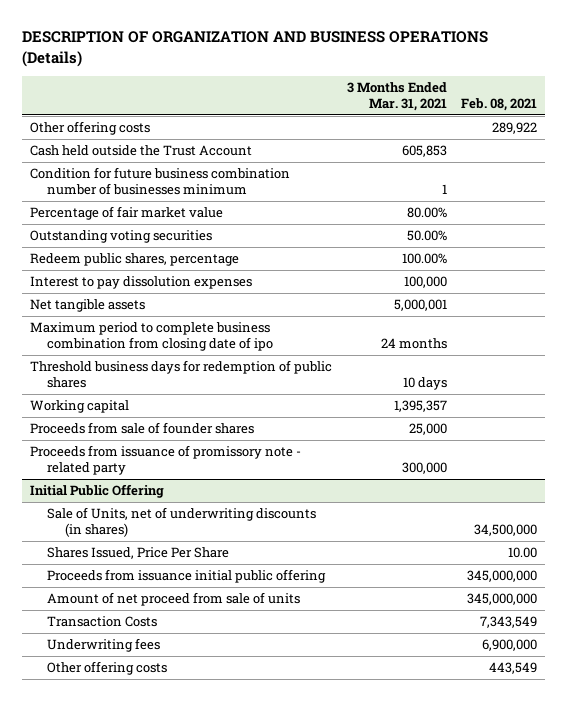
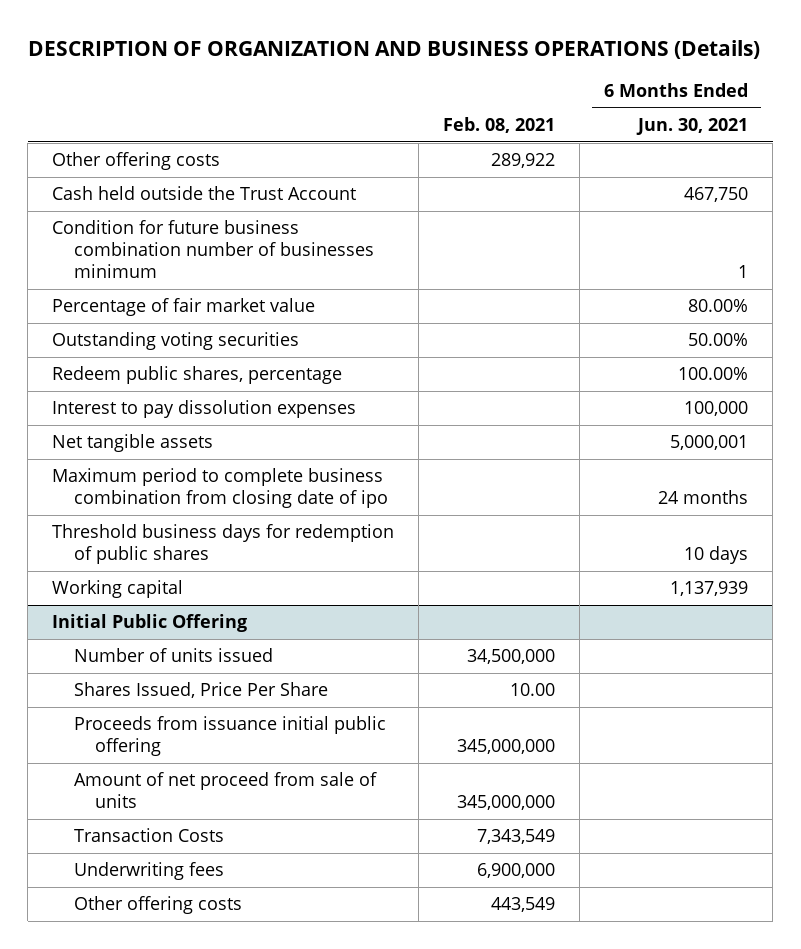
- | 3 Months Ended Mar. 31, 2021 | Feb. 08, 2021
+ | Feb. 08, 2021 | 6 Months Ended Jun. 30, 2021
- Proceeds from sale of founder shares | 25,000 |
- Proceeds from issuance of promissory note - related party | 300,000 |
@ Initial Public Offering
- Sale of Units, net of underwriting discounts (in shares) | | 34,500,000
+ Number of units issued | 34,500,000 |

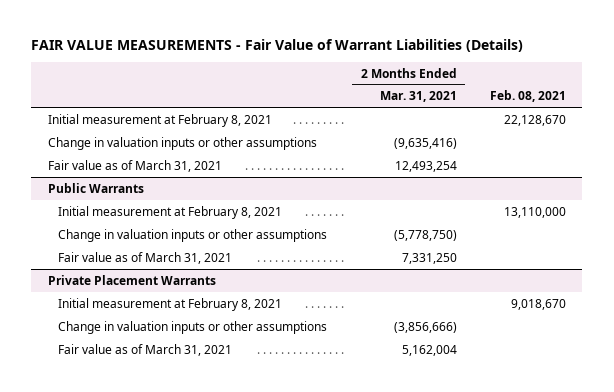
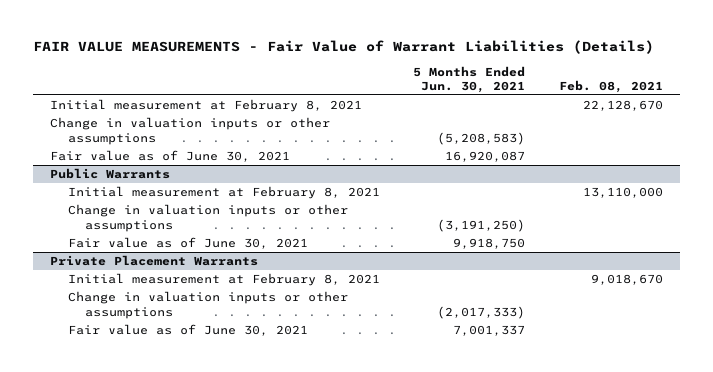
- | 2 Months Ended Mar. 31, 2021 | Feb. 08, 2021
+ | 5 Months Ended Jun. 30, 2021 | Feb. 08, 2021
- Fair value as of March 31, 2021 | 12,493,254 |
+ Fair value as of June 30, 2021 | 16,920,087 |
@ Public Warrants
- Fair value as of March 31, 2021 | 7,331,250 |
+ Fair value as of June 30, 2021 | 9,918,750 |
@ Private Placement Warrants
- Fair value as of March 31, 2021 | 5,162,004 |
+ Fair value as of June 30, 2021 | 7,001,337 |

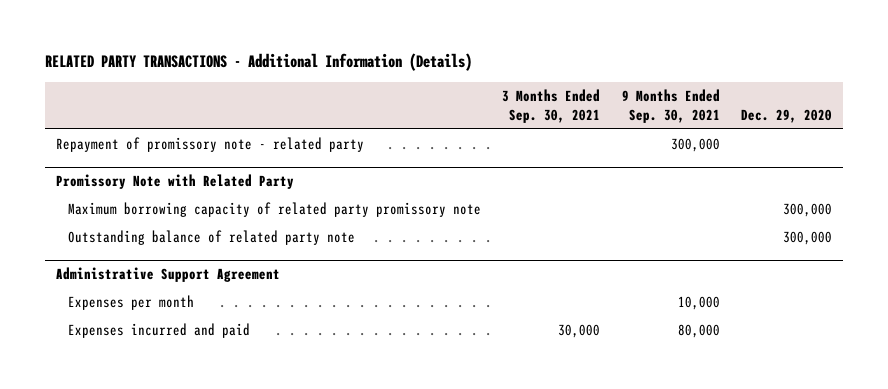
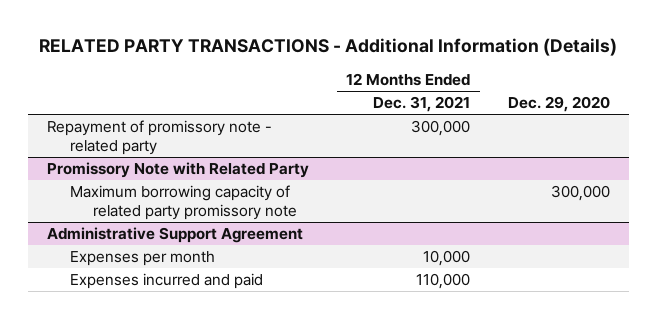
- | 3 Months Ended Sep. 30, 2021 | 9 Months Ended Sep. 30, 2021 | Dec. 29, 2020
+ | 12 Months Ended Dec. 31, 2021 | Dec. 29, 2020
@ Promissory Note with Related Party
- Outstanding balance of related party note | | | 300,000

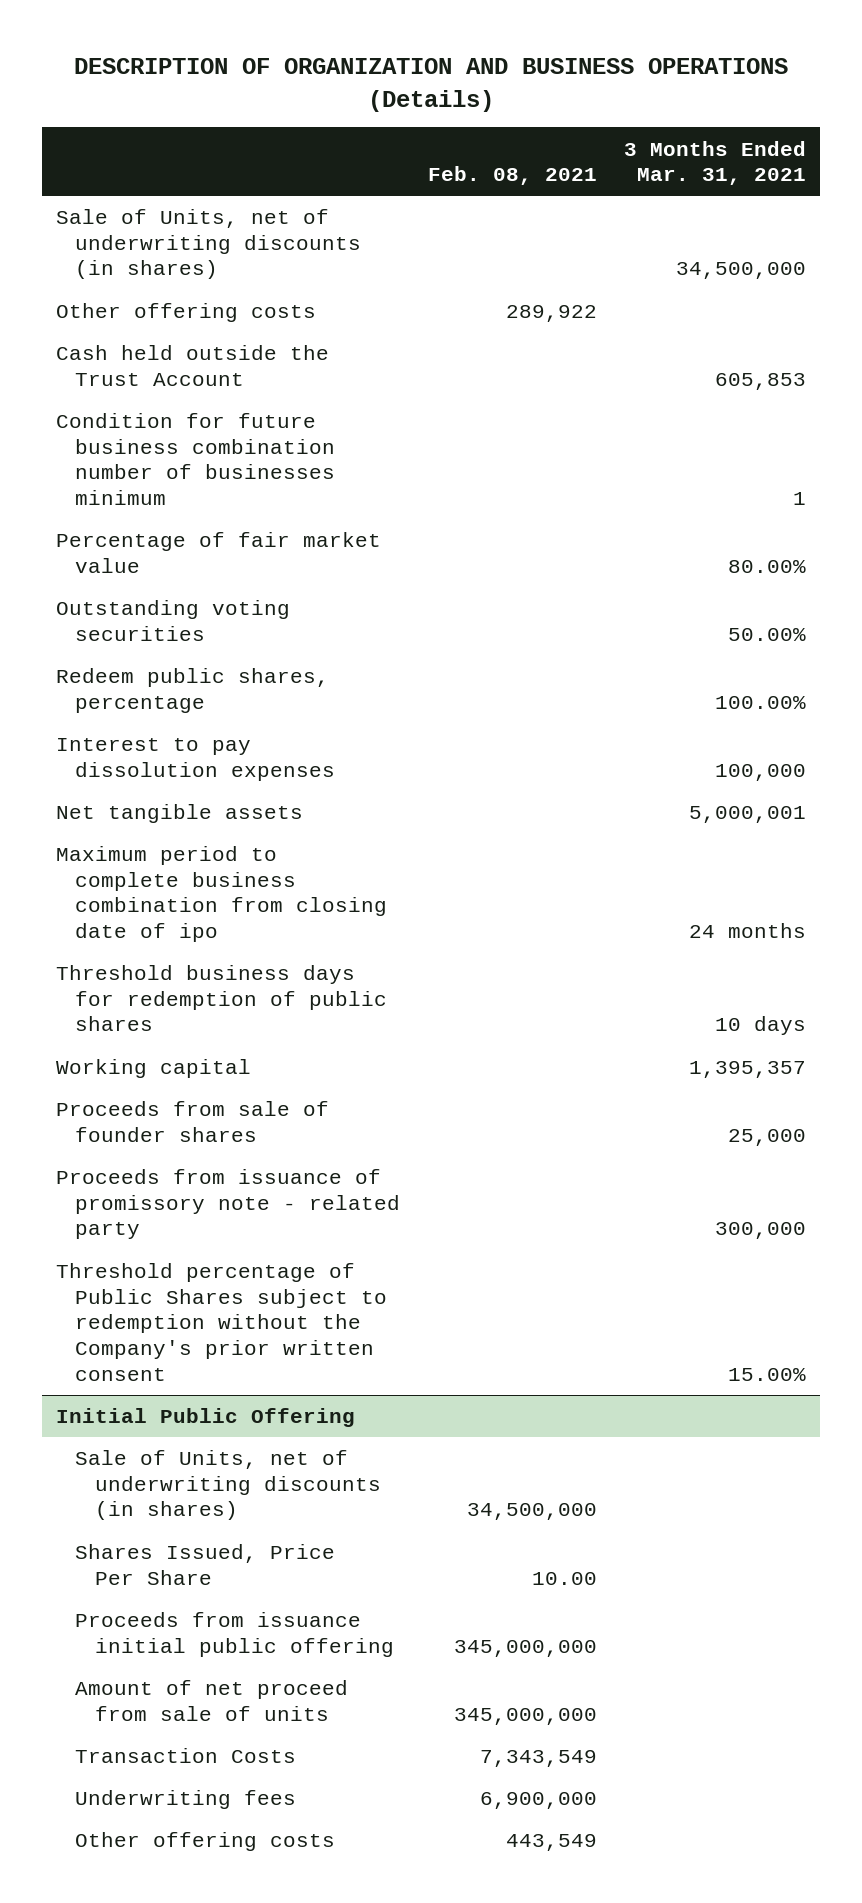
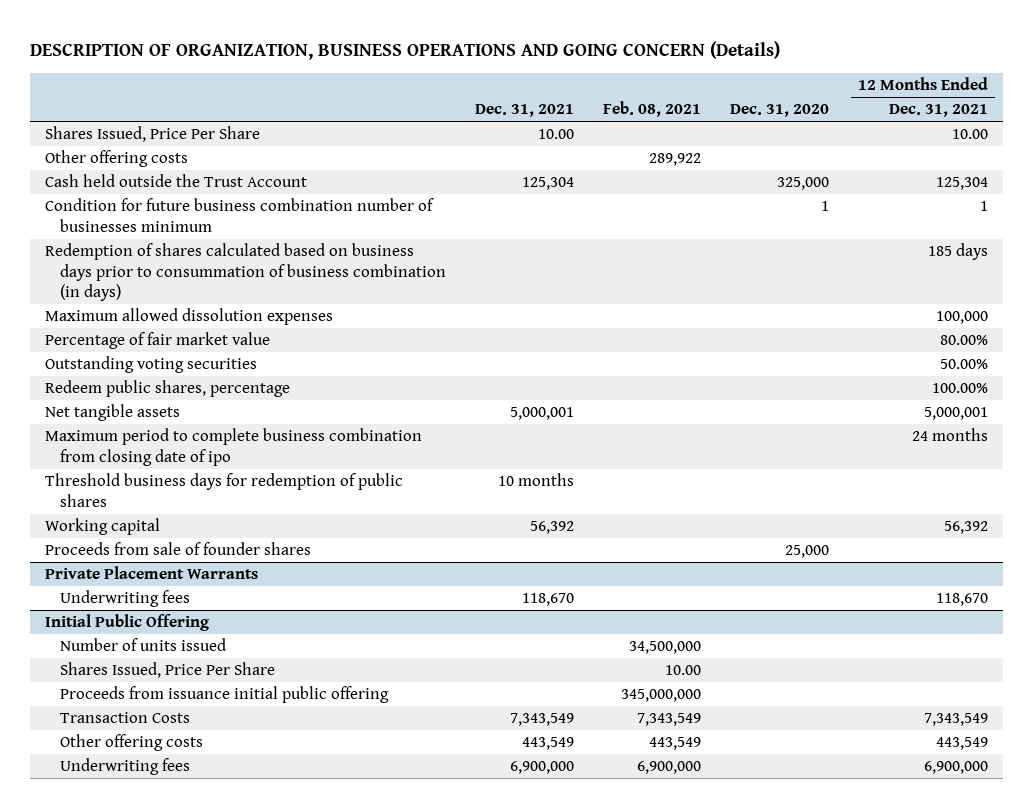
- DESCRIPTION OF ORGANIZATION AND BUSINESS OPERATIONS (Details)
+ DESCRIPTION OF ORGANIZATION, BUSINESS OPERATIONS AND GOING CONCERN (Details)
- | Feb. 08, 2021 | 3 Months Ended Mar. 31, 2021
+ | Dec. 31, 2021 | Feb. 08, 2021 | Dec. 31, 2020 | 12 Months Ended Dec. 31, 2021
- Sale of Units, net of underwriting discounts (in shares) | | 34,500,000
+ Shares Issued, Price Per Share | 10.00 | | | 10.00
+ Redemption of shares calculated based on business days prior to consummation of business combination (in days) | | | | 185 days
+ Maximum allowed dissolution expenses | | | | 100,000
- Interest to pay dissolution expenses | | 100,000
- Proceeds from issuance of promissory note - related party | | 300,000
- Threshold percentage of Public Shares subject to redemption without the Company's prior written consent | | 15.00%
+ Private Placement Warrants
+ Underwriting fees | 118,670 | | | 118,670
@ Initial Public Offering
- Sale of Units, net of underwriting discounts (in shares) | 34,500,000 |
+ Number of units issued | | 34,500,000 | |
- Amount of net proceed from sale of units | 345,000,000 |
moved down: Underwriting fees | 6,900,000 | 6,900,000 | | 6,900,000

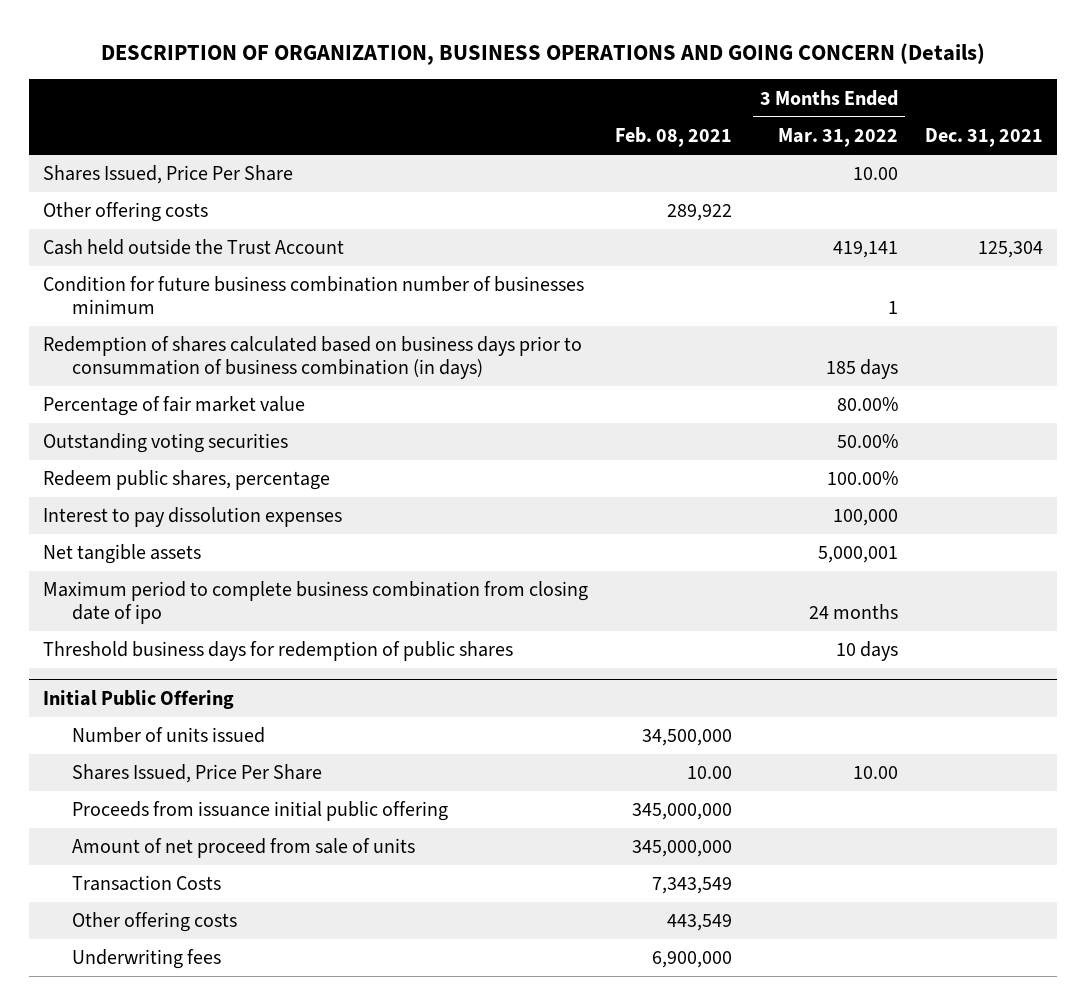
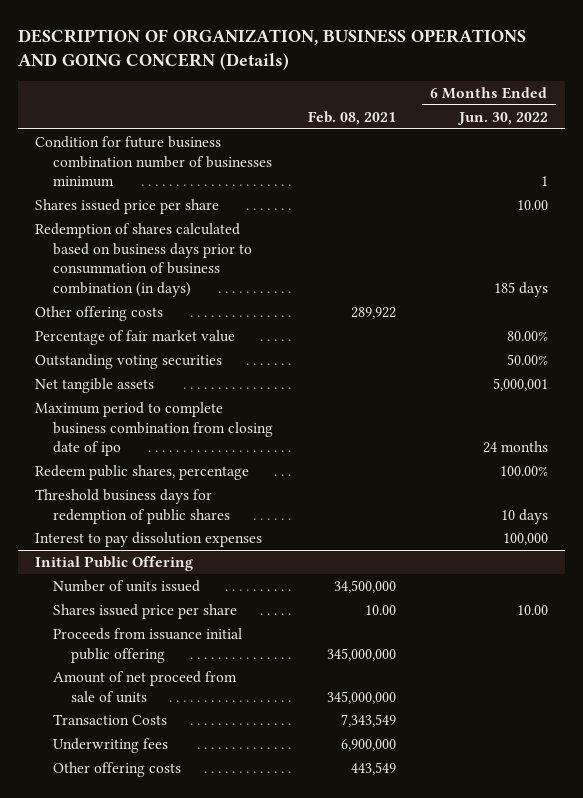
- | Feb. 08, 2021 | 3 Months Ended Mar. 31, 2022 | Dec. 31, 2021
+ | Feb. 08, 2021 | 6 Months Ended Jun. 30, 2022
- Shares Issued, Price Per Share | | 10.00 |
- Cash held outside the Trust Account | | 419,141 | 125,304
+ Shares issued price per share | | 10.00
moved down: Other offering costs | 289,922 |
moved down: Redeem public shares, percentage | | 100.00%
moved down: Interest to pay dissolution expenses | | 100,000
@ Initial Public Offering
- Shares Issued, Price Per Share | 10.00 | 10.00 |
+ Shares issued price per share | 10.00 | 10.00
moved down: Other offering costs | 443,549 |

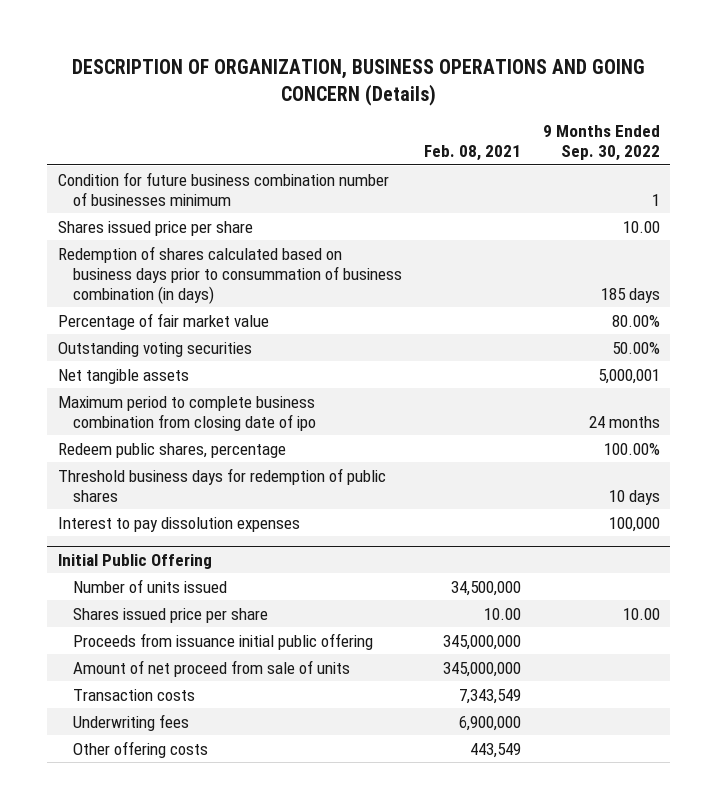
- | Feb. 08, 2021 | 6 Months Ended Jun. 30, 2022
+ | Feb. 08, 2021 | 9 Months Ended Sep. 30, 2022
- Other offering costs | 289,922 |
@ Initial Public Offering
- Transaction Costs | 7,343,549 |
+ Transaction costs | 7,343,549 |

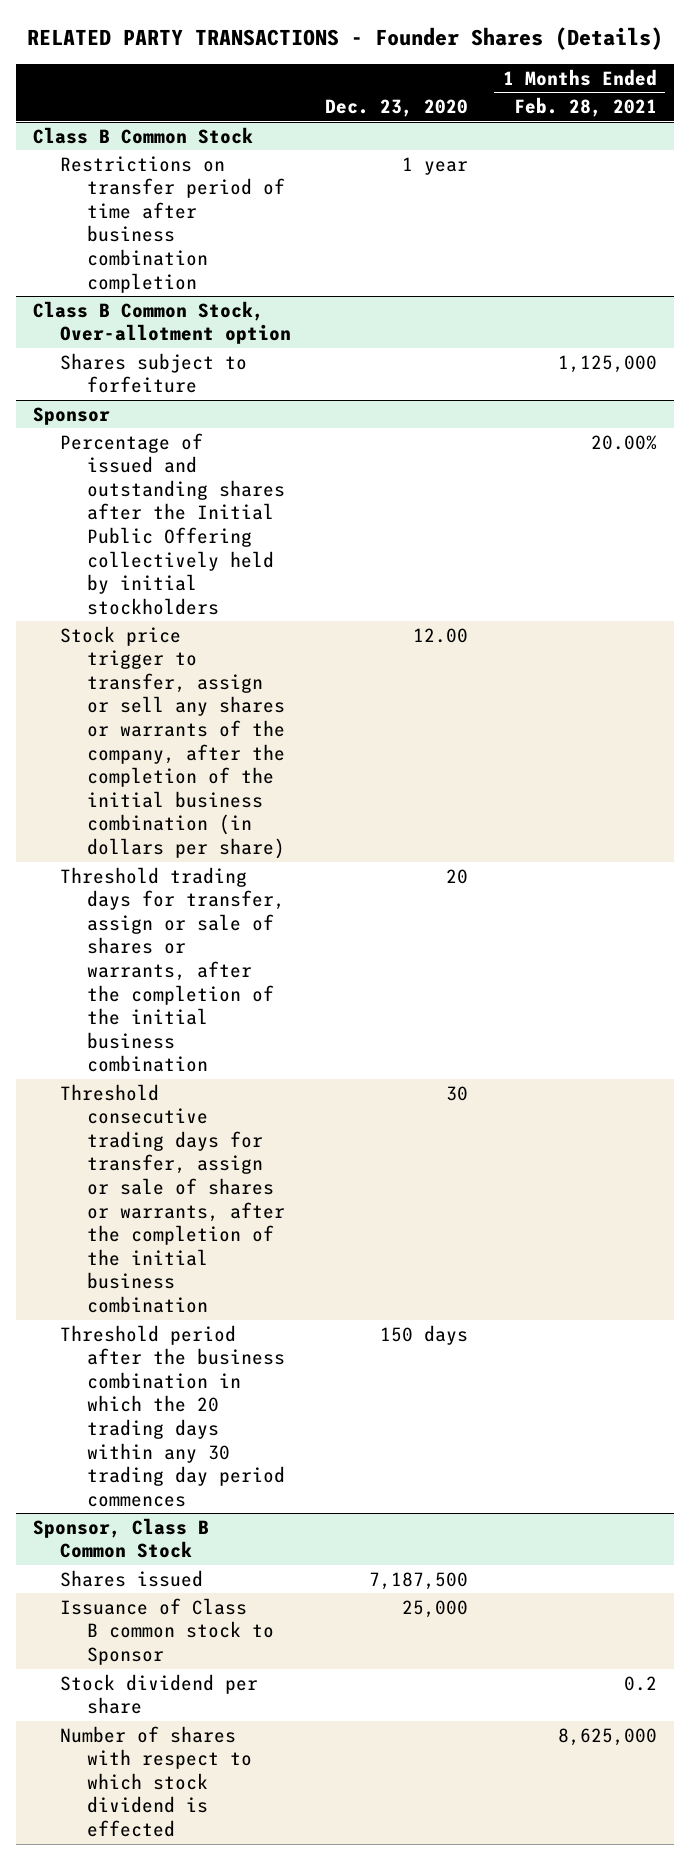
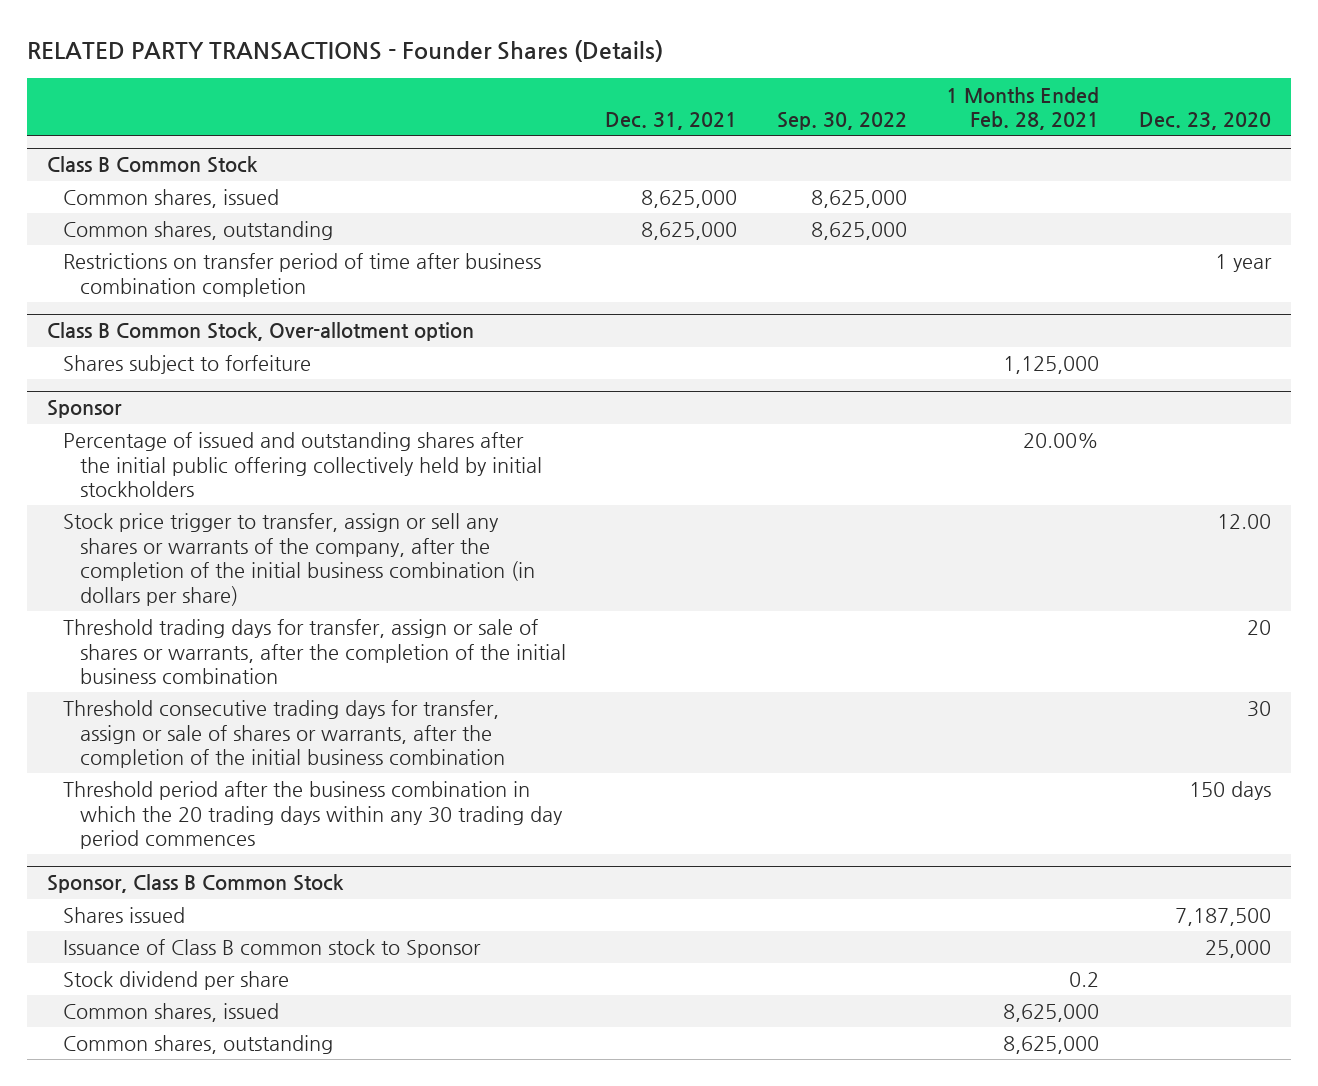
- | Dec. 23, 2020 | 1 Months Ended Feb. 28, 2021
+ | Dec. 31, 2021 | Sep. 30, 2022 | 1 Months Ended Feb. 28, 2021 | Dec. 23, 2020
@ Class B Common Stock
+ Common shares, issued | 8,625,000 | 8,625,000 | |
+ Common shares, outstanding | 8,625,000 | 8,625,000 | |
@ Sponsor
- Percentage of issued and outstanding shares after the Initial Public Offering collectively held by initial stockholders | | 20.00%
+ Percentage of issued and outstanding shares after the initial public offering collectively held by initial stockholders | | | 20.00% |
@ Sponsor, Class B Common Stock
- Number of shares with respect to which stock dividend is effected | | 8,625,000
+ Common shares, issued | | | 8,625,000 |
+ Common shares, outstanding | | | 8,625,000 |

